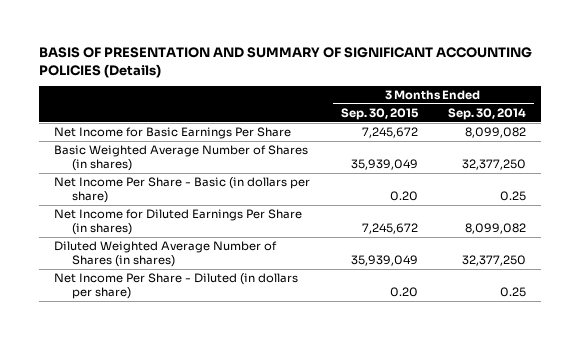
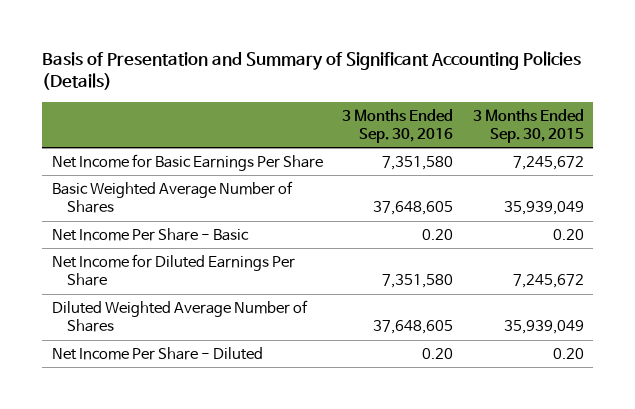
- BASIS OF PRESENTATION AND SUMMARY OF SIGNIFICANT ACCOUNTING POLICIES (Details)
+ Basis of Presentation and Summary of Significant Accounting Policies (Details)
- | 3 Months Ended Sep. 30, 2015 | 3 Months Ended Sep. 30, 2014
+ | 3 Months Ended Sep. 30, 2016 | 3 Months Ended Sep. 30, 2015
- Basic Weighted Average Number of Shares (in shares) | 35,939,049 | 32,377,250
- Net Income Per Share - Basic (in dollars per share) | 0.20 | 0.25
- Net Income for Diluted Earnings Per Share (in shares) | 7,245,672 | 8,099,082
- Diluted Weighted Average Number of Shares (in shares) | 35,939,049 | 32,377,250
- Net Income Per Share - Diluted (in dollars per share) | 0.20 | 0.25
+ Basic Weighted Average Number of Shares | 37,648,605 | 35,939,049
+ Net Income Per Share - Basic | 0.20 | 0.20
+ Net Income for Diluted Earnings Per Share | 7,351,580 | 7,245,672
+ Diluted Weighted Average Number of Shares | 37,648,605 | 35,939,049
+ Net Income Per Share - Diluted | 0.20 | 0.20

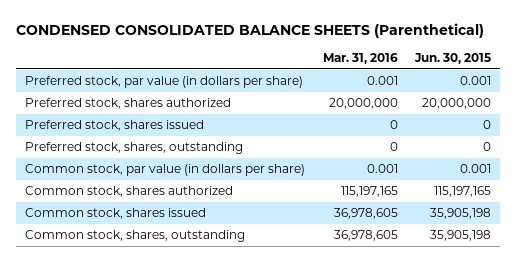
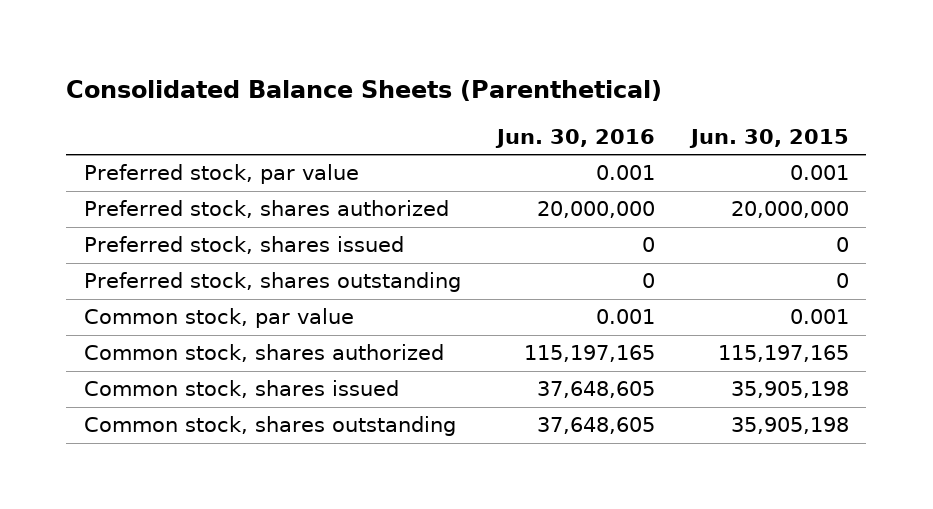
- CONDENSED CONSOLIDATED BALANCE SHEETS (Parenthetical)
+ Consolidated Balance Sheets (Parenthetical)
- | Mar. 31, 2016 | Jun. 30, 2015
+ | Jun. 30, 2016 | Jun. 30, 2015
- Preferred stock, par value (in dollars per share) | 0.001 | 0.001
+ Preferred stock, par value | 0.001 | 0.001
- Preferred stock, shares, outstanding | 0 | 0
- Common stock, par value (in dollars per share) | 0.001 | 0.001
+ Preferred stock, shares outstanding | 0 | 0
+ Common stock, par value | 0.001 | 0.001
- Common stock, shares, outstanding | 36,978,605 | 35,905,198
+ Common stock, shares outstanding | 37,648,605 | 35,905,198

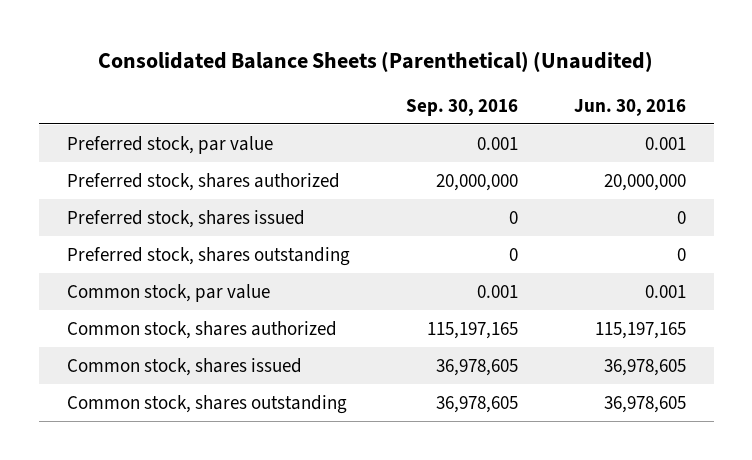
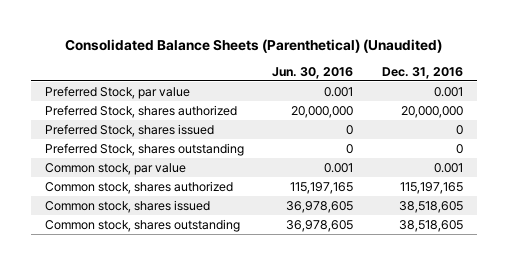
- | Sep. 30, 2016 | Jun. 30, 2016
+ | Jun. 30, 2016 | Dec. 31, 2016
- Preferred stock, par value | 0.001 | 0.001
- Preferred stock, shares authorized | 20,000,000 | 20,000,000
- Preferred stock, shares issued | 0 | 0
- Preferred stock, shares outstanding | 0 | 0
+ Preferred Stock, par value | 0.001 | 0.001
+ Preferred Stock, shares authorized | 20,000,000 | 20,000,000
+ Preferred Stock, shares issued | 0 | 0
+ Preferred Stock, shares outstanding | 0 | 0

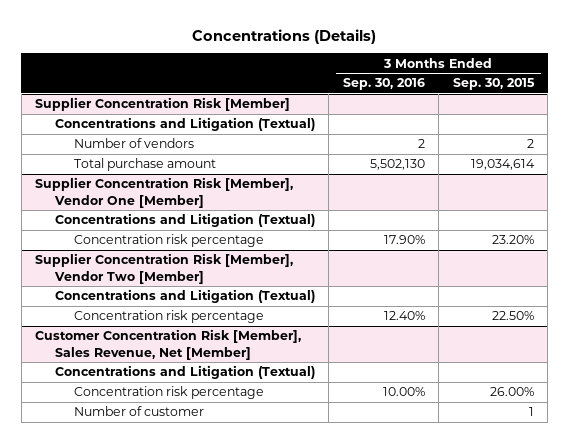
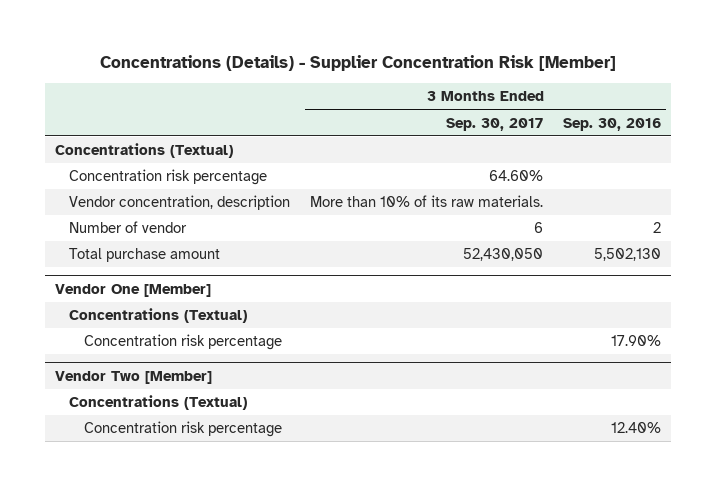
- Concentrations (Details)
+ Concentrations (Details) - Supplier Concentration Risk [Member]
- | 3 Months Ended Sep. 30, 2016 | 3 Months Ended Sep. 30, 2015
+ | 3 Months Ended Sep. 30, 2017 | 3 Months Ended Sep. 30, 2016
- Supplier Concentration Risk [Member]
- Concentrations and Litigation (Textual)
- Number of vendors | 2 | 2
+ Concentrations (Textual)
+ Concentration risk percentage | 64.60% |
+ Vendor concentration, description | More than 10% of its raw materials. |
+ Number of vendor | 6 | 2
- Supplier Concentration Risk [Member], Vendor One [Member]
- Concentrations and Litigation (Textual)
+ Vendor One [Member]
+ Concentrations (Textual)
- Supplier Concentration Risk [Member], Vendor Two [Member]
- Concentrations and Litigation (Textual)
+ Vendor Two [Member]
+ Concentrations (Textual)
- Customer Concentration Risk [Member], Sales Revenue, Net [Member]
- Concentrations and Litigation (Textual)
- Concentration risk percentage | 10.00% | 26.00%
- Number of customer | | 1

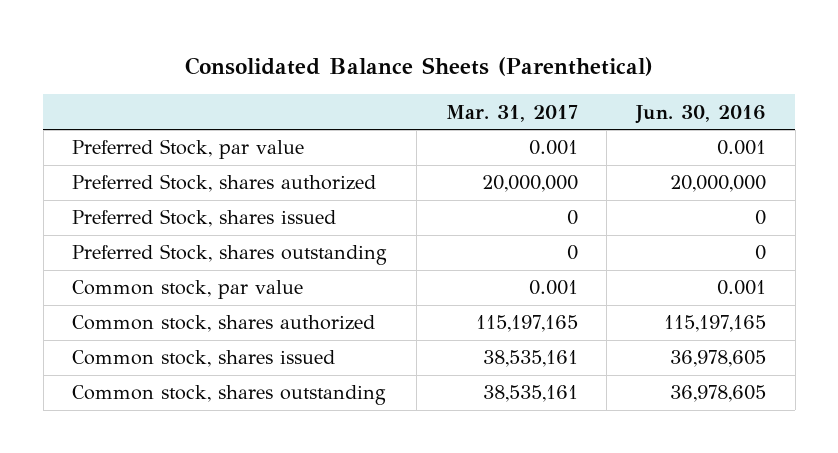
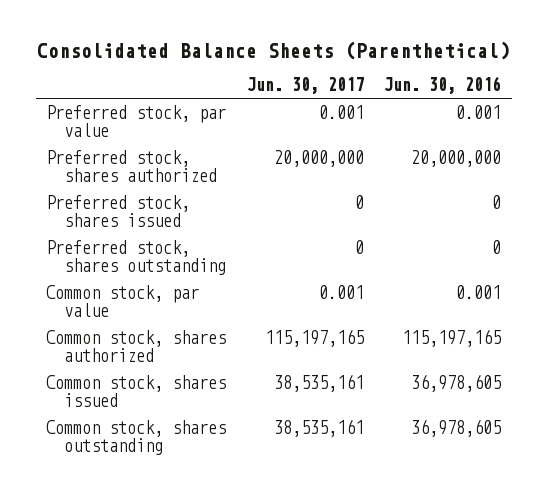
- | Mar. 31, 2017 | Jun. 30, 2016
+ | Jun. 30, 2017 | Jun. 30, 2016
- Preferred Stock, par value | 0.001 | 0.001
- Preferred Stock, shares authorized | 20,000,000 | 20,000,000
- Preferred Stock, shares issued | 0 | 0
- Preferred Stock, shares outstanding | 0 | 0
+ Preferred stock, par value | 0.001 | 0.001
+ Preferred stock, shares authorized | 20,000,000 | 20,000,000
+ Preferred stock, shares issued | 0 | 0
+ Preferred stock, shares outstanding | 0 | 0

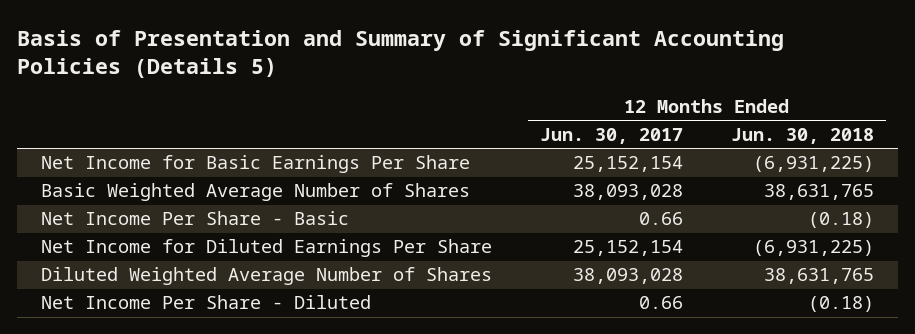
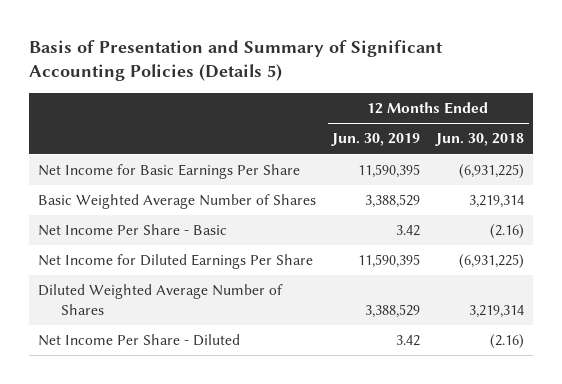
- | 12 Months Ended Jun. 30, 2017 | 12 Months Ended Jun. 30, 2018
+ | 12 Months Ended Jun. 30, 2019 | 12 Months Ended Jun. 30, 2018
- Basic Weighted Average Number of Shares | 38,093,028 | 38,631,765
- Net Income Per Share - Basic | 0.66 | (0.18)
+ Basic Weighted Average Number of Shares | 3,388,529 | 3,219,314
+ Net Income Per Share - Basic | 3.42 | (2.16)
- Diluted Weighted Average Number of Shares | 38,093,028 | 38,631,765
- Net Income Per Share - Diluted | 0.66 | (0.18)
+ Diluted Weighted Average Number of Shares | 3,388,529 | 3,219,314
+ Net Income Per Share - Diluted | 3.42 | (2.16)

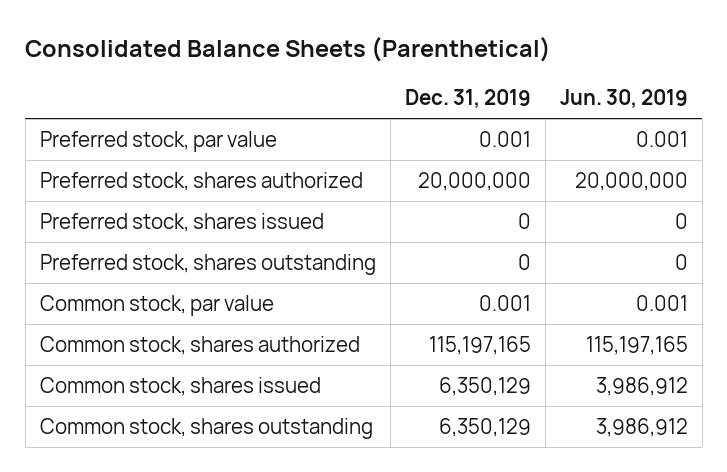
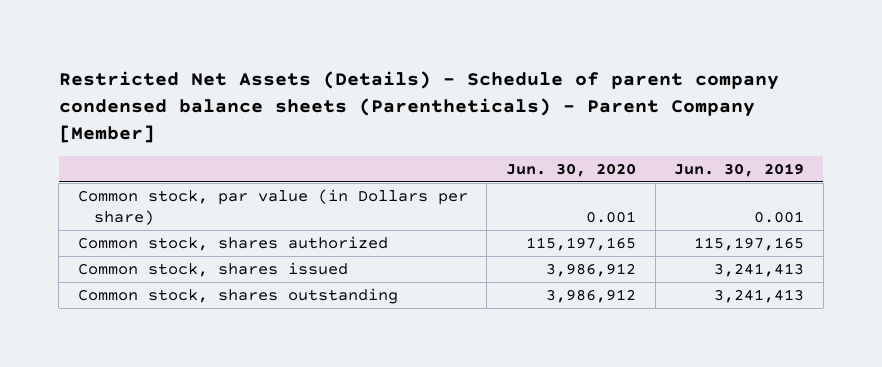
- Consolidated Balance Sheets (Parenthetical)
+ Restricted Net Assets (Details) - Schedule of parent company condensed balance sheets (Parentheticals) - Parent Company [Member]
- | Dec. 31, 2019 | Jun. 30, 2019
+ | Jun. 30, 2020 | Jun. 30, 2019
- Preferred stock, par value | 0.001 | 0.001
- Preferred stock, shares authorized | 20,000,000 | 20,000,000
- Preferred stock, shares issued | 0 | 0
- Preferred stock, shares outstanding | 0 | 0
- Common stock, par value | 0.001 | 0.001
+ Common stock, par value (in Dollars per share) | 0.001 | 0.001
- Common stock, shares issued | 6,350,129 | 3,986,912
- Common stock, shares outstanding | 6,350,129 | 3,986,912
+ Common stock, shares issued | 3,986,912 | 3,241,413
+ Common stock, shares outstanding | 3,986,912 | 3,241,413

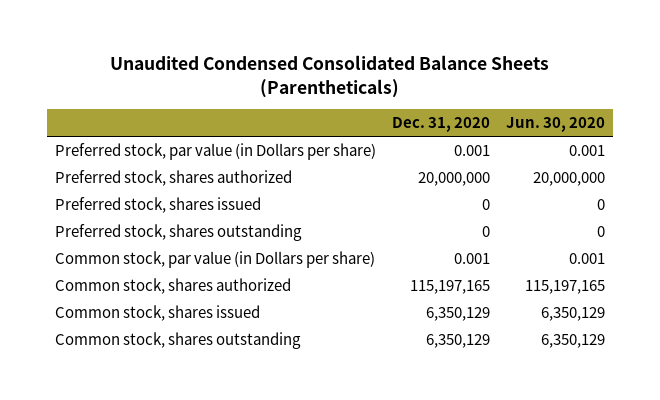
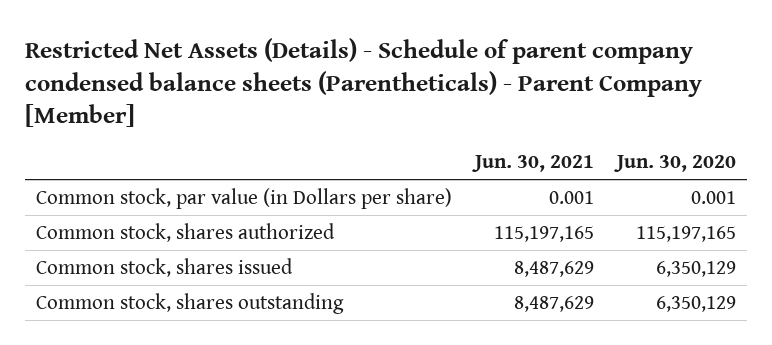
- Unaudited Condensed Consolidated Balance Sheets (Parentheticals)
+ Restricted Net Assets (Details) - Schedule of parent company condensed balance sheets (Parentheticals) - Parent Company [Member]
- | Dec. 31, 2020 | Jun. 30, 2020
+ | Jun. 30, 2021 | Jun. 30, 2020
- Preferred stock, par value (in Dollars per share) | 0.001 | 0.001
- Preferred stock, shares authorized | 20,000,000 | 20,000,000
- Preferred stock, shares issued | 0 | 0
- Preferred stock, shares outstanding | 0 | 0

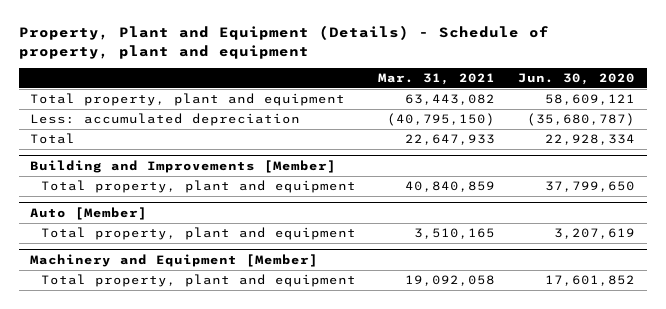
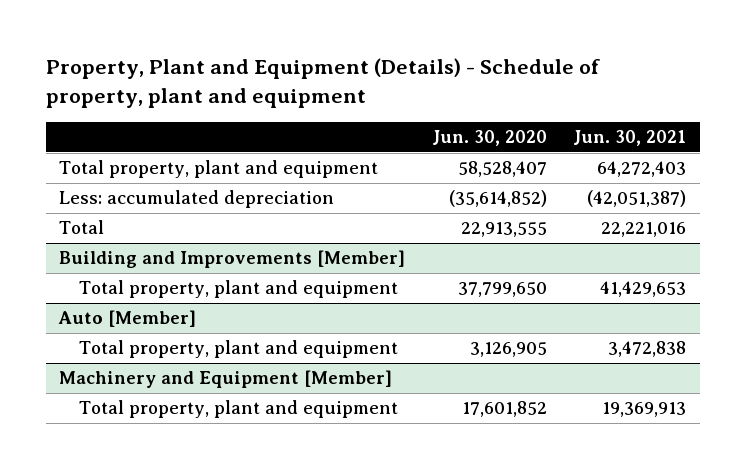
- | Mar. 31, 2021 | Jun. 30, 2020
+ | Jun. 30, 2020 | Jun. 30, 2021
- Total property, plant and equipment | 63,443,082 | 58,609,121
- Less: accumulated depreciation | (40,795,150) | (35,680,787)
- Total | 22,647,933 | 22,928,334
+ Total property, plant and equipment | 58,528,407 | 64,272,403
+ Less: accumulated depreciation | (35,614,852) | (42,051,387)
+ Total | 22,913,555 | 22,221,016
@ Auto [Member]
- Total property, plant and equipment | 3,510,165 | 3,207,619
+ Total property, plant and equipment | 3,126,905 | 3,472,838

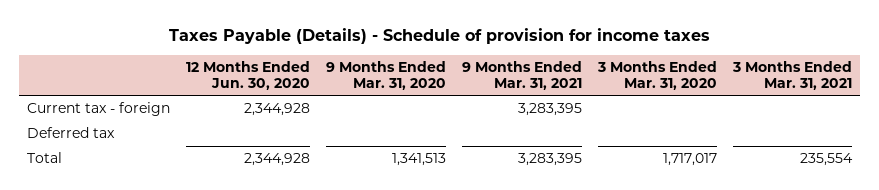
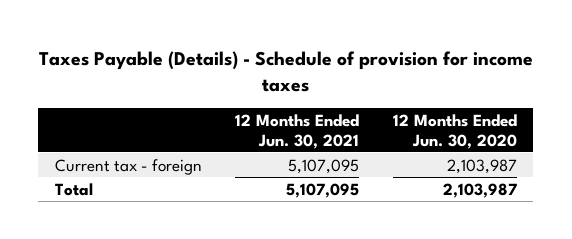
- | 12 Months Ended Jun. 30, 2020 | 9 Months Ended Mar. 31, 2020 | 9 Months Ended Mar. 31, 2021 | 3 Months Ended Mar. 31, 2020 | 3 Months Ended Mar. 31, 2021
+ | 12 Months Ended Jun. 30, 2021 | 12 Months Ended Jun. 30, 2020
- Current tax - foreign | 2,344,928 | | 3,283,395 | |
- Deferred tax
- Total | 2,344,928 | 1,341,513 | 3,283,395 | 1,717,017 | 235,554
+ Current tax - foreign | 5,107,095 | 2,103,987
+ Total | 5,107,095 | 2,103,987

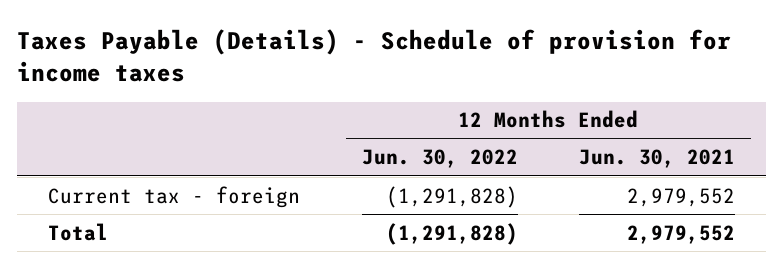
- | 12 Months Ended Jun. 30, 2021 | 12 Months Ended Jun. 30, 2020
+ | 12 Months Ended Jun. 30, 2022 | 12 Months Ended Jun. 30, 2021
- Current tax - foreign | 5,107,095 | 2,103,987
- Total | 5,107,095 | 2,103,987
+ Current tax - foreign | (1,291,828) | 2,979,552
+ Total | (1,291,828) | 2,979,552

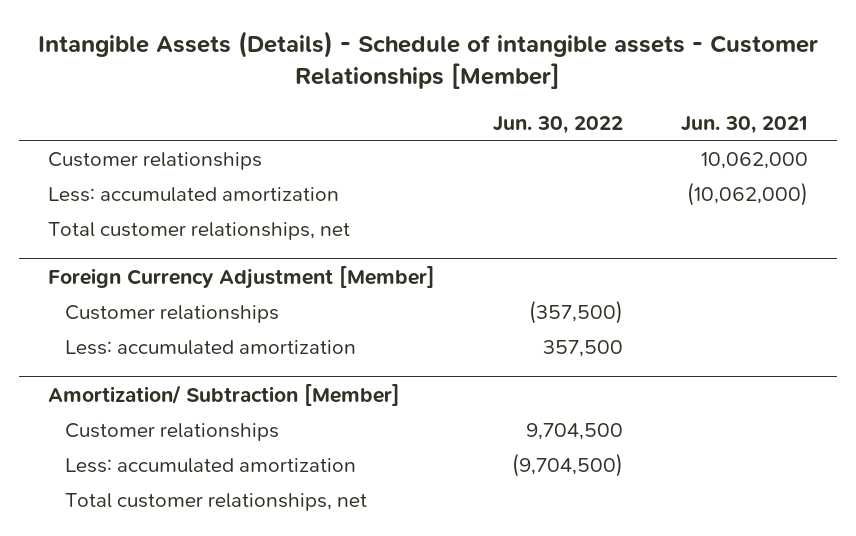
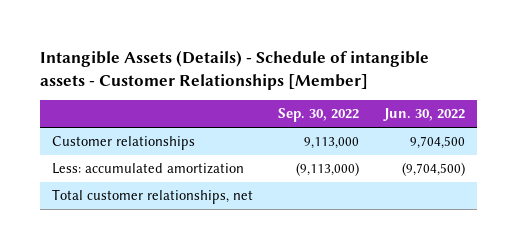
- | Jun. 30, 2022 | Jun. 30, 2021
+ | Sep. 30, 2022 | Jun. 30, 2022
- Customer relationships | | 10,062,000
- Less: accumulated amortization | | (10,062,000)
- Total customer relationships, net
- Foreign Currency Adjustment [Member]
- Customer relationships | (357,500) |
- Less: accumulated amortization | 357,500 |
- Amortization/ Subtraction [Member]

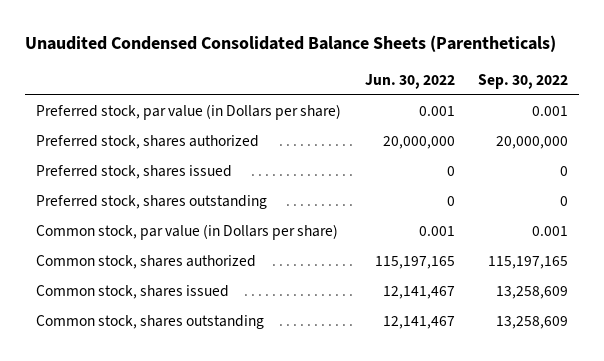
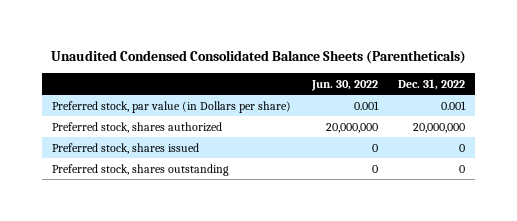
- | Jun. 30, 2022 | Sep. 30, 2022
+ | Jun. 30, 2022 | Dec. 31, 2022
- Common stock, par value (in Dollars per share) | 0.001 | 0.001
- Common stock, shares authorized | 115,197,165 | 115,197,165
- Common stock, shares issued | 12,141,467 | 13,258,609
- Common stock, shares outstanding | 12,141,467 | 13,258,609

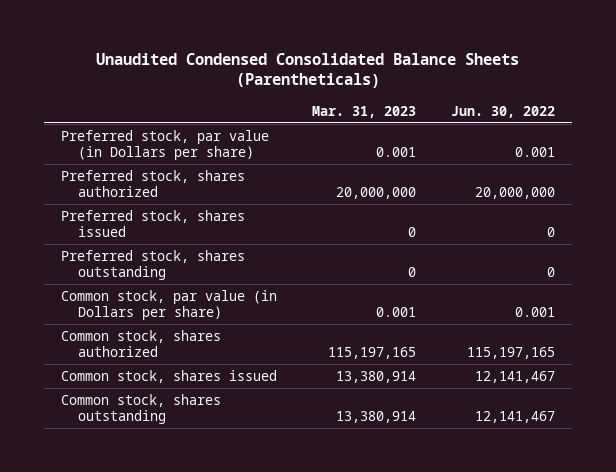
- | Jun. 30, 2022 | Dec. 31, 2022
+ | Mar. 31, 2023 | Jun. 30, 2022
+ Common stock, par value (in Dollars per share) | 0.001 | 0.001
+ Common stock, shares authorized | 115,197,165 | 115,197,165
+ Common stock, shares issued | 13,380,914 | 12,141,467
+ Common stock, shares outstanding | 13,380,914 | 12,141,467

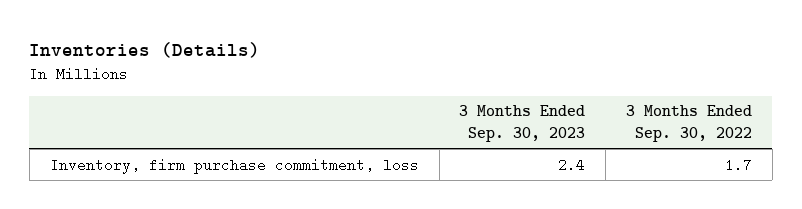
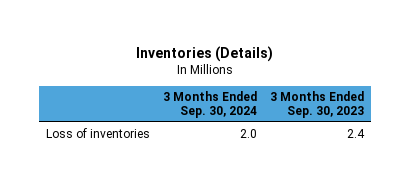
- | 3 Months Ended Sep. 30, 2023 | 3 Months Ended Sep. 30, 2022
+ | 3 Months Ended Sep. 30, 2024 | 3 Months Ended Sep. 30, 2023
- Inventory, firm purchase commitment, loss | 2.4 | 1.7
+ Loss of inventories | 2.0 | 2.4

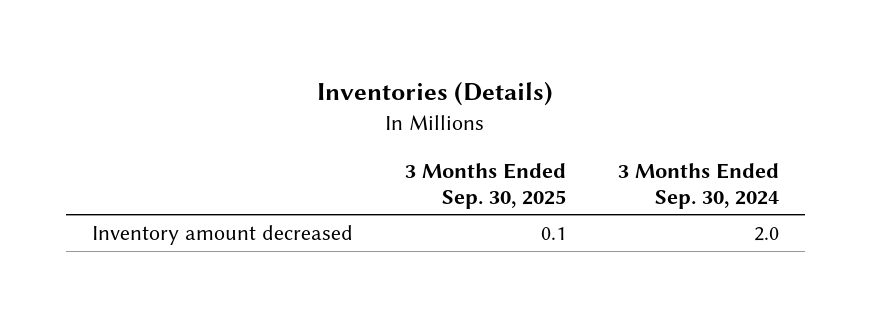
- | 3 Months Ended Sep. 30, 2024 | 3 Months Ended Sep. 30, 2023
+ | 3 Months Ended Sep. 30, 2025 | 3 Months Ended Sep. 30, 2024
- Loss of inventories | 2.0 | 2.4
+ Inventory amount decreased | 0.1 | 2.0

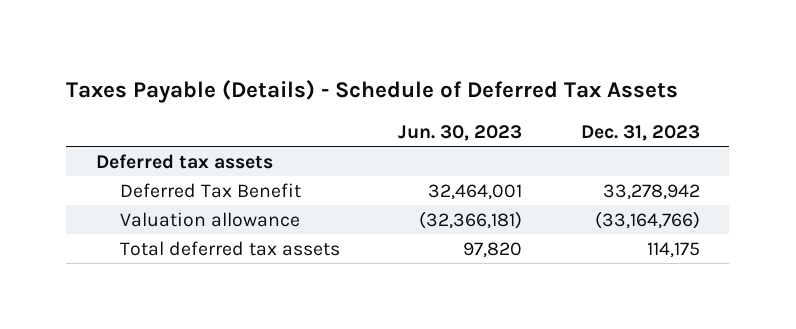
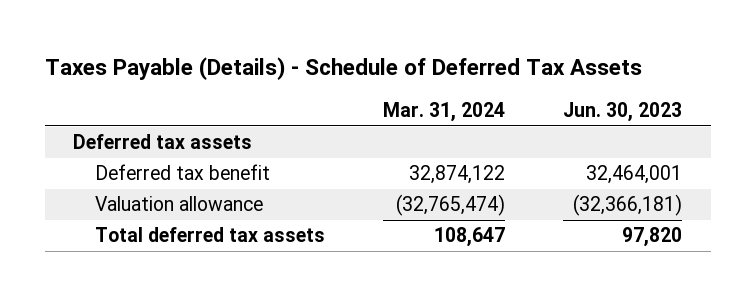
- | Jun. 30, 2023 | Dec. 31, 2023
+ | Mar. 31, 2024 | Jun. 30, 2023
- Deferred Tax Benefit | 32,464,001 | 33,278,942
+ Deferred tax benefit | 32,874,122 | 32,464,001

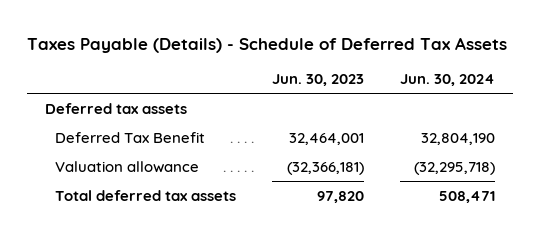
- | Mar. 31, 2024 | Jun. 30, 2023
+ | Jun. 30, 2023 | Jun. 30, 2024
- Deferred tax benefit | 32,874,122 | 32,464,001
+ Deferred Tax Benefit | 32,464,001 | 32,804,190

